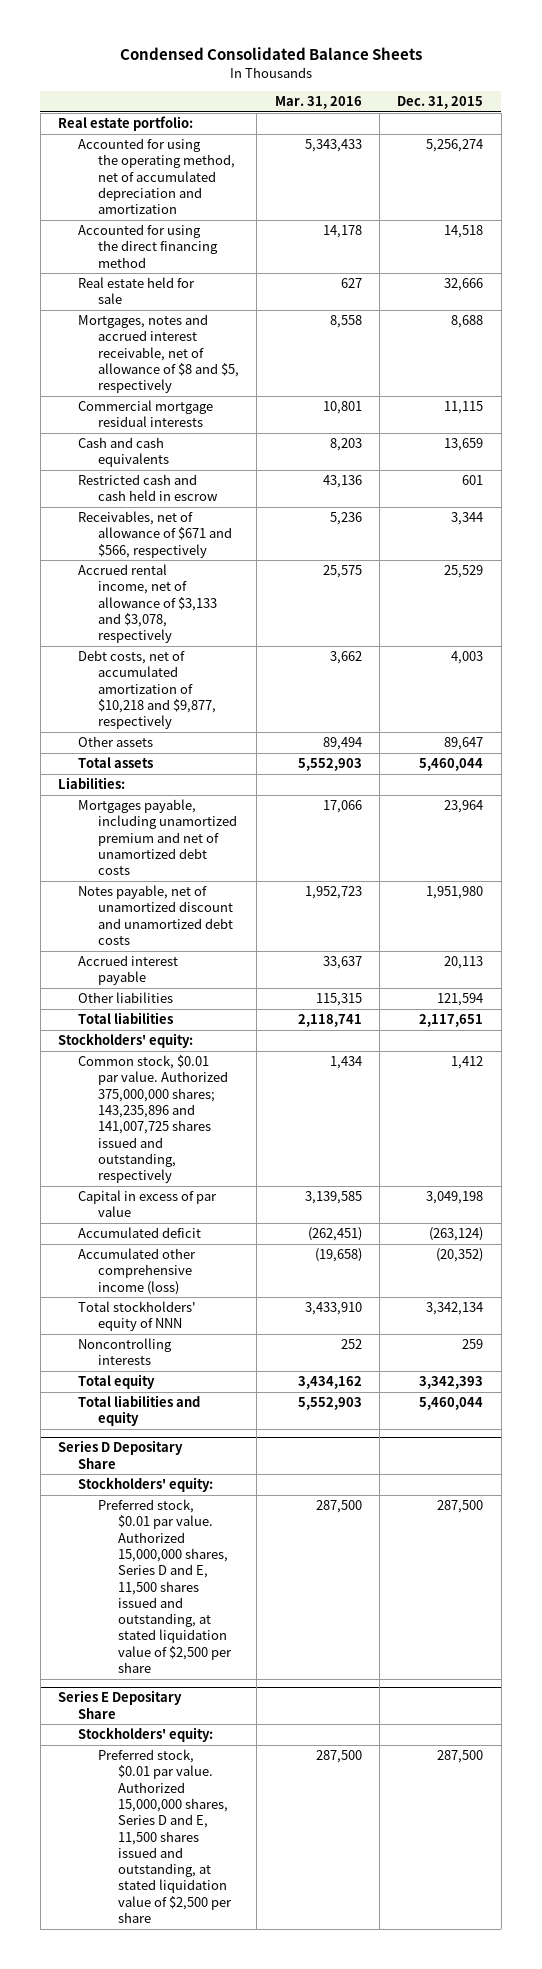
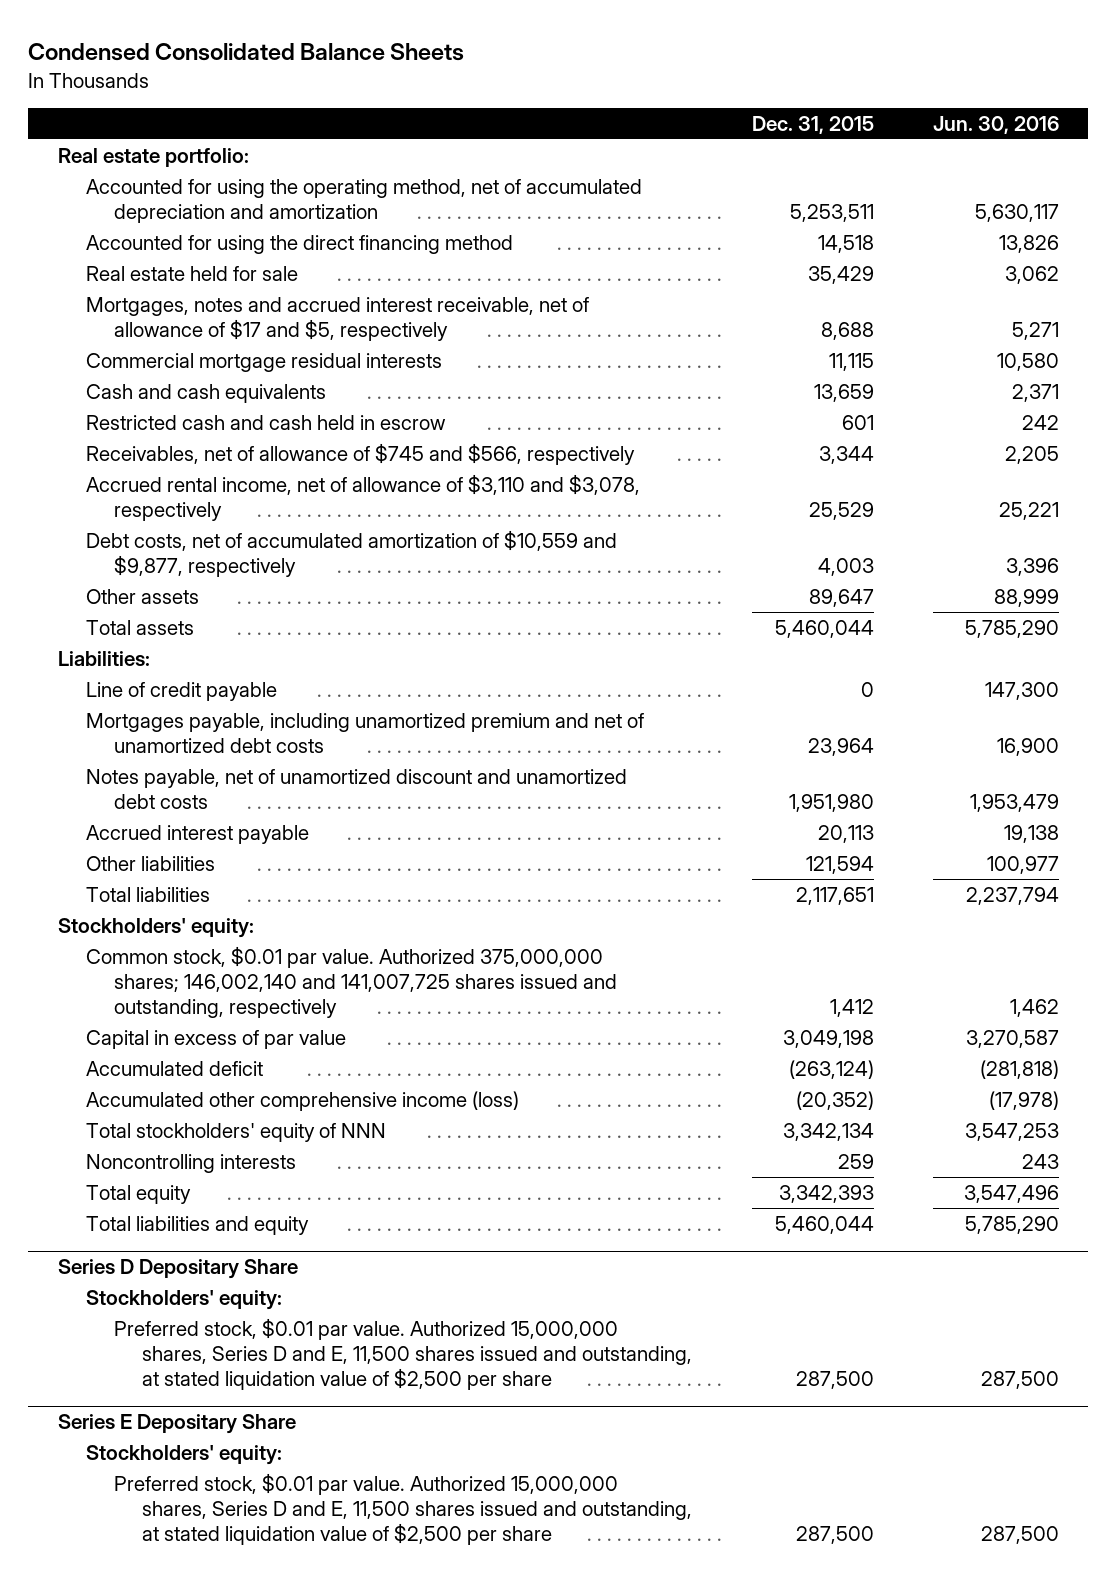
- | Mar. 31, 2016 | Dec. 31, 2015
+ | Dec. 31, 2015 | Jun. 30, 2016
- Accounted for using the operating method, net of accumulated depreciation and amortization | 5,343,433 | 5,256,274
+ Accounted for using the operating method, net of accumulated depreciation and amortization | 5,253,511 | 5,630,117
- Real estate held for sale | 627 | 32,666
- Mortgages, notes and accrued interest receivable, net of allowance of $8 and $5, respectively | 8,558 | 8,688
+ Real estate held for sale | 35,429 | 3,062
+ Mortgages, notes and accrued interest receivable, net of allowance of $17 and $5, respectively | 8,688 | 5,271
- Receivables, net of allowance of $671 and $566, respectively | 5,236 | 3,344
- Accrued rental income, net of allowance of $3,133 and $3,078, respectively | 25,575 | 25,529
- Debt costs, net of accumulated amortization of $10,218 and $9,877, respectively | 3,662 | 4,003
+ Receivables, net of allowance of $745 and $566, respectively | 3,344 | 2,205
+ Accrued rental income, net of allowance of $3,110 and $3,078, respectively | 25,529 | 25,221
+ Debt costs, net of accumulated amortization of $10,559 and $9,877, respectively | 4,003 | 3,396
+ Line of credit payable | 0 | 147,300
- Common stock, $0.01 par value. Authorized 375,000,000 shares; 143,235,896 and 141,007,725 shares issued and outstanding, respectively | 1,434 | 1,412
+ Common stock, $0.01 par value. Authorized 375,000,000 shares; 146,002,140 and 141,007,725 shares issued and outstanding, respectively | 1,412 | 1,462

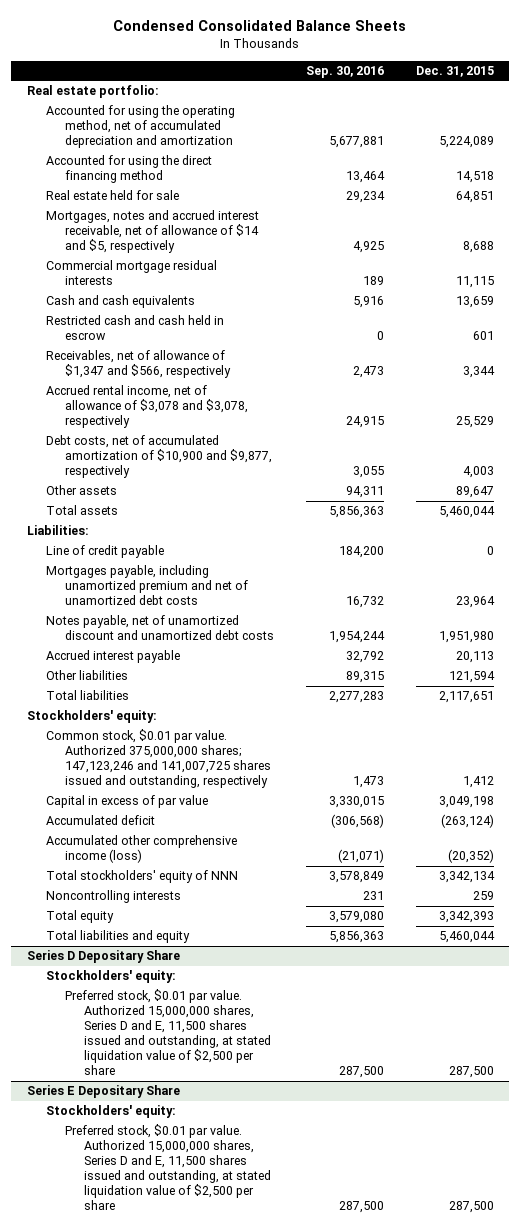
- | Dec. 31, 2015 | Jun. 30, 2016
+ | Sep. 30, 2016 | Dec. 31, 2015
- Accounted for using the operating method, net of accumulated depreciation and amortization | 5,253,511 | 5,630,117
+ Accounted for using the operating method, net of accumulated depreciation and amortization | 5,677,881 | 5,224,089
- Real estate held for sale | 35,429 | 3,062
- Mortgages, notes and accrued interest receivable, net of allowance of $17 and $5, respectively | 8,688 | 5,271
+ Real estate held for sale | 29,234 | 64,851
+ Mortgages, notes and accrued interest receivable, net of allowance of $14 and $5, respectively | 4,925 | 8,688
- Receivables, net of allowance of $745 and $566, respectively | 3,344 | 2,205
- Accrued rental income, net of allowance of $3,110 and $3,078, respectively | 25,529 | 25,221
- Debt costs, net of accumulated amortization of $10,559 and $9,877, respectively | 4,003 | 3,396
+ Receivables, net of allowance of $1,347 and $566, respectively | 2,473 | 3,344
+ Accrued rental income, net of allowance of $3,078 and $3,078, respectively | 24,915 | 25,529
+ Debt costs, net of accumulated amortization of $10,900 and $9,877, respectively | 3,055 | 4,003
- Common stock, $0.01 par value. Authorized 375,000,000 shares; 146,002,140 and 141,007,725 shares issued and outstanding, respectively | 1,412 | 1,462
+ Common stock, $0.01 par value. Authorized 375,000,000 shares; 147,123,246 and 141,007,725 shares issued and outstanding, respectively | 1,473 | 1,412

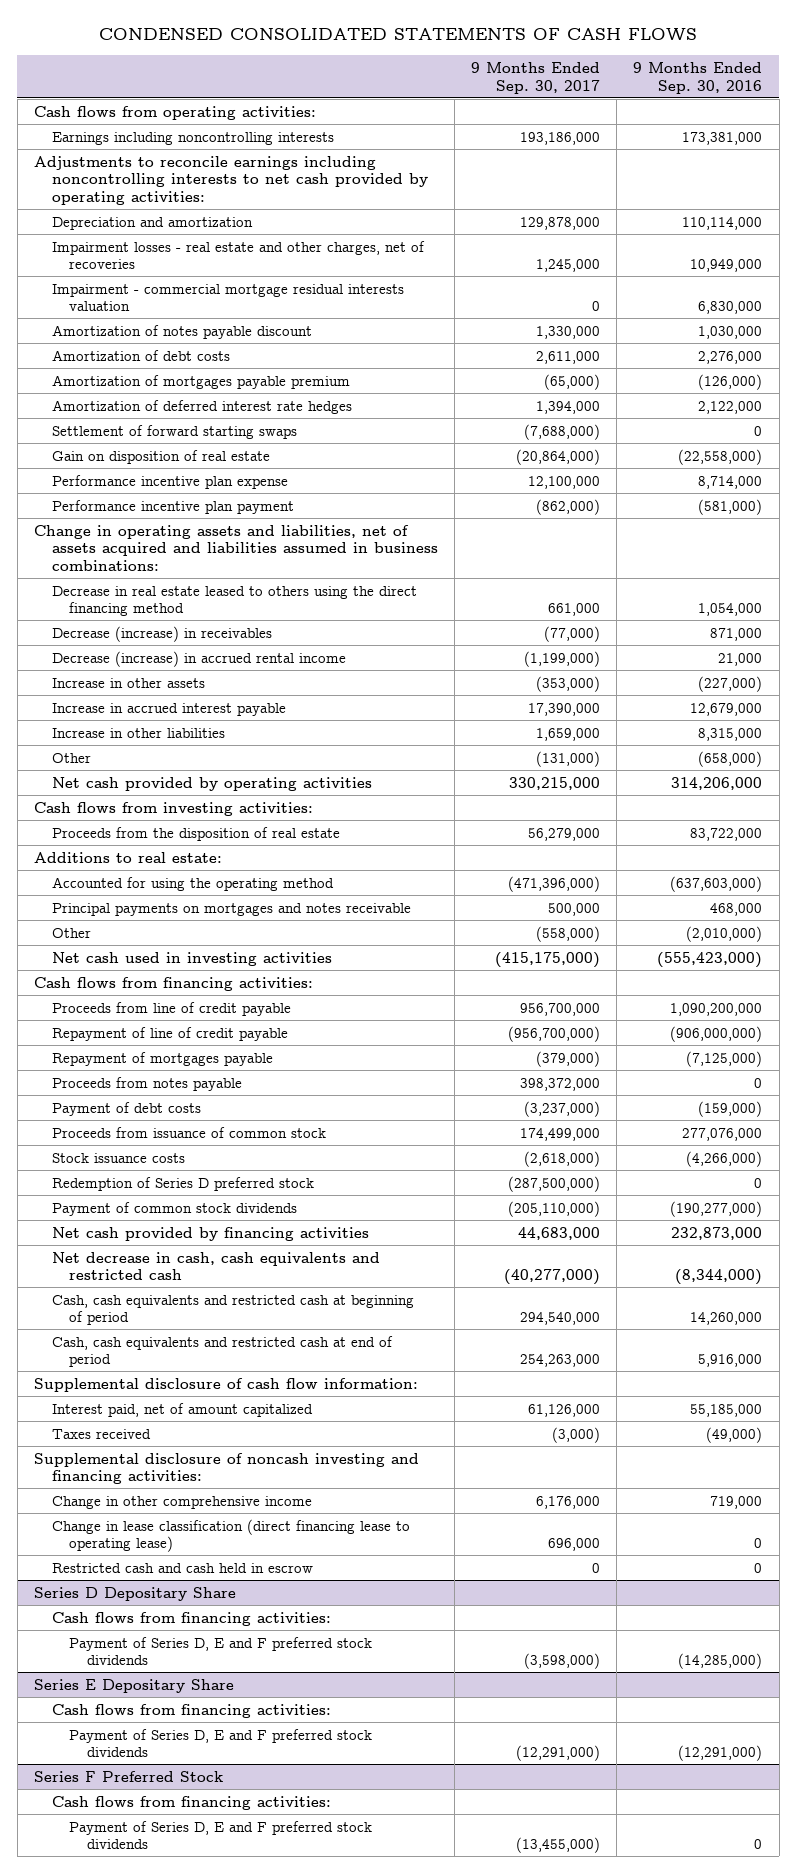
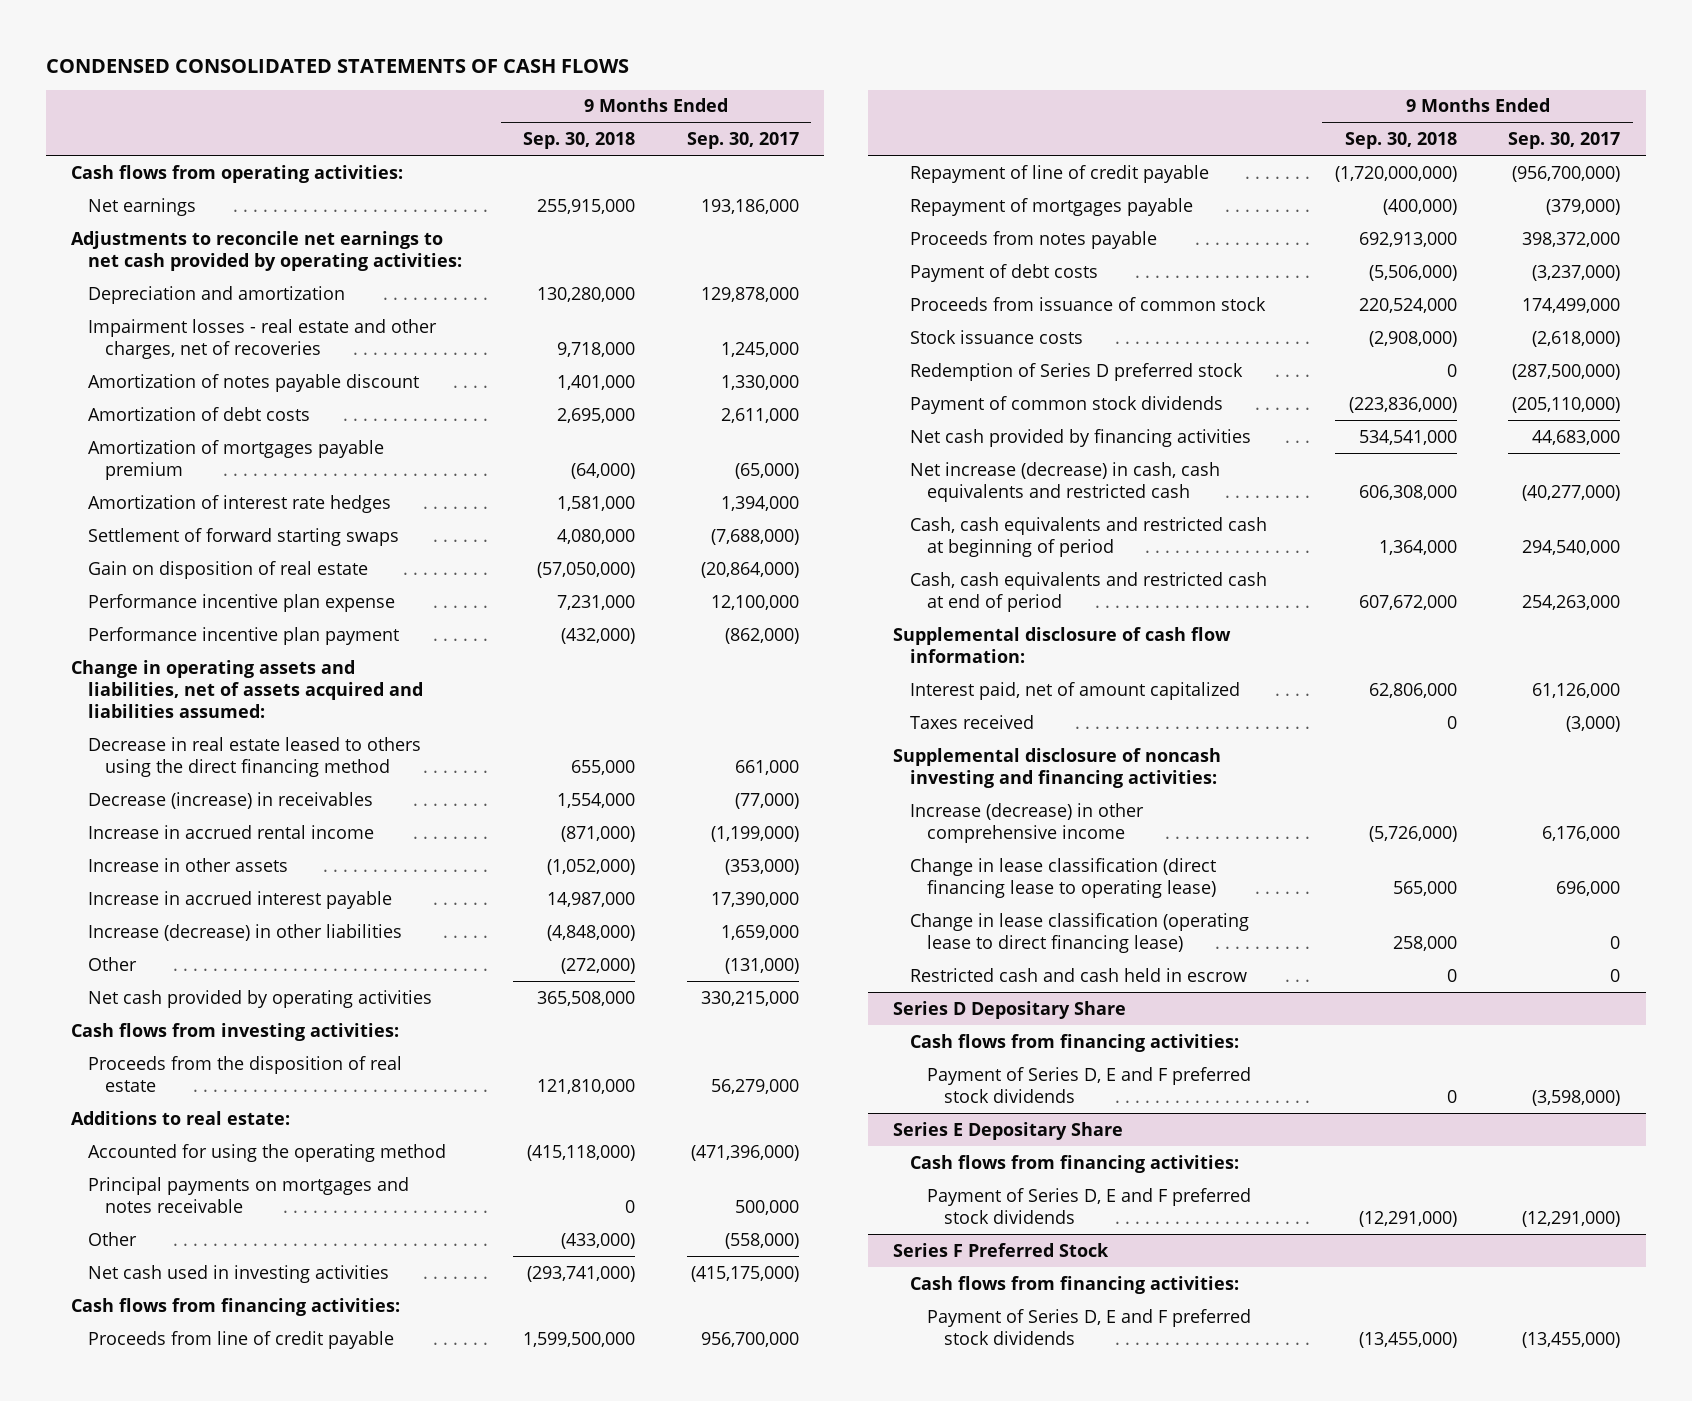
- | 9 Months Ended Sep. 30, 2017 | 9 Months Ended Sep. 30, 2016
+ | 9 Months Ended Sep. 30, 2018 | 9 Months Ended Sep. 30, 2017
- Earnings including noncontrolling interests | 193,186,000 | 173,381,000
- Adjustments to reconcile earnings including noncontrolling interests to net cash provided by operating activities:
+ Net earnings | 255,915,000 | 193,186,000
+ Adjustments to reconcile net earnings to net cash provided by operating activities:
- Impairment - commercial mortgage residual interests valuation | 0 | 6,830,000
- Amortization of deferred interest rate hedges | 1,394,000 | 2,122,000
+ Amortization of interest rate hedges | 1,581,000 | 1,394,000
- Change in operating assets and liabilities, net of assets acquired and liabilities assumed in business combinations:
+ Change in operating assets and liabilities, net of assets acquired and liabilities assumed:
- Decrease (increase) in accrued rental income | (1,199,000) | 21,000
+ Increase in accrued rental income | (871,000) | (1,199,000)
- Increase in other liabilities | 1,659,000 | 8,315,000
+ Increase (decrease) in other liabilities | (4,848,000) | 1,659,000
- Net decrease in cash, cash equivalents and restricted cash | (40,277,000) | (8,344,000)
+ Net increase (decrease) in cash, cash equivalents and restricted cash | 606,308,000 | (40,277,000)
- Change in other comprehensive income | 6,176,000 | 719,000
+ Increase (decrease) in other comprehensive income | (5,726,000) | 6,176,000
+ Change in lease classification (operating lease to direct financing lease) | 258,000 | 0

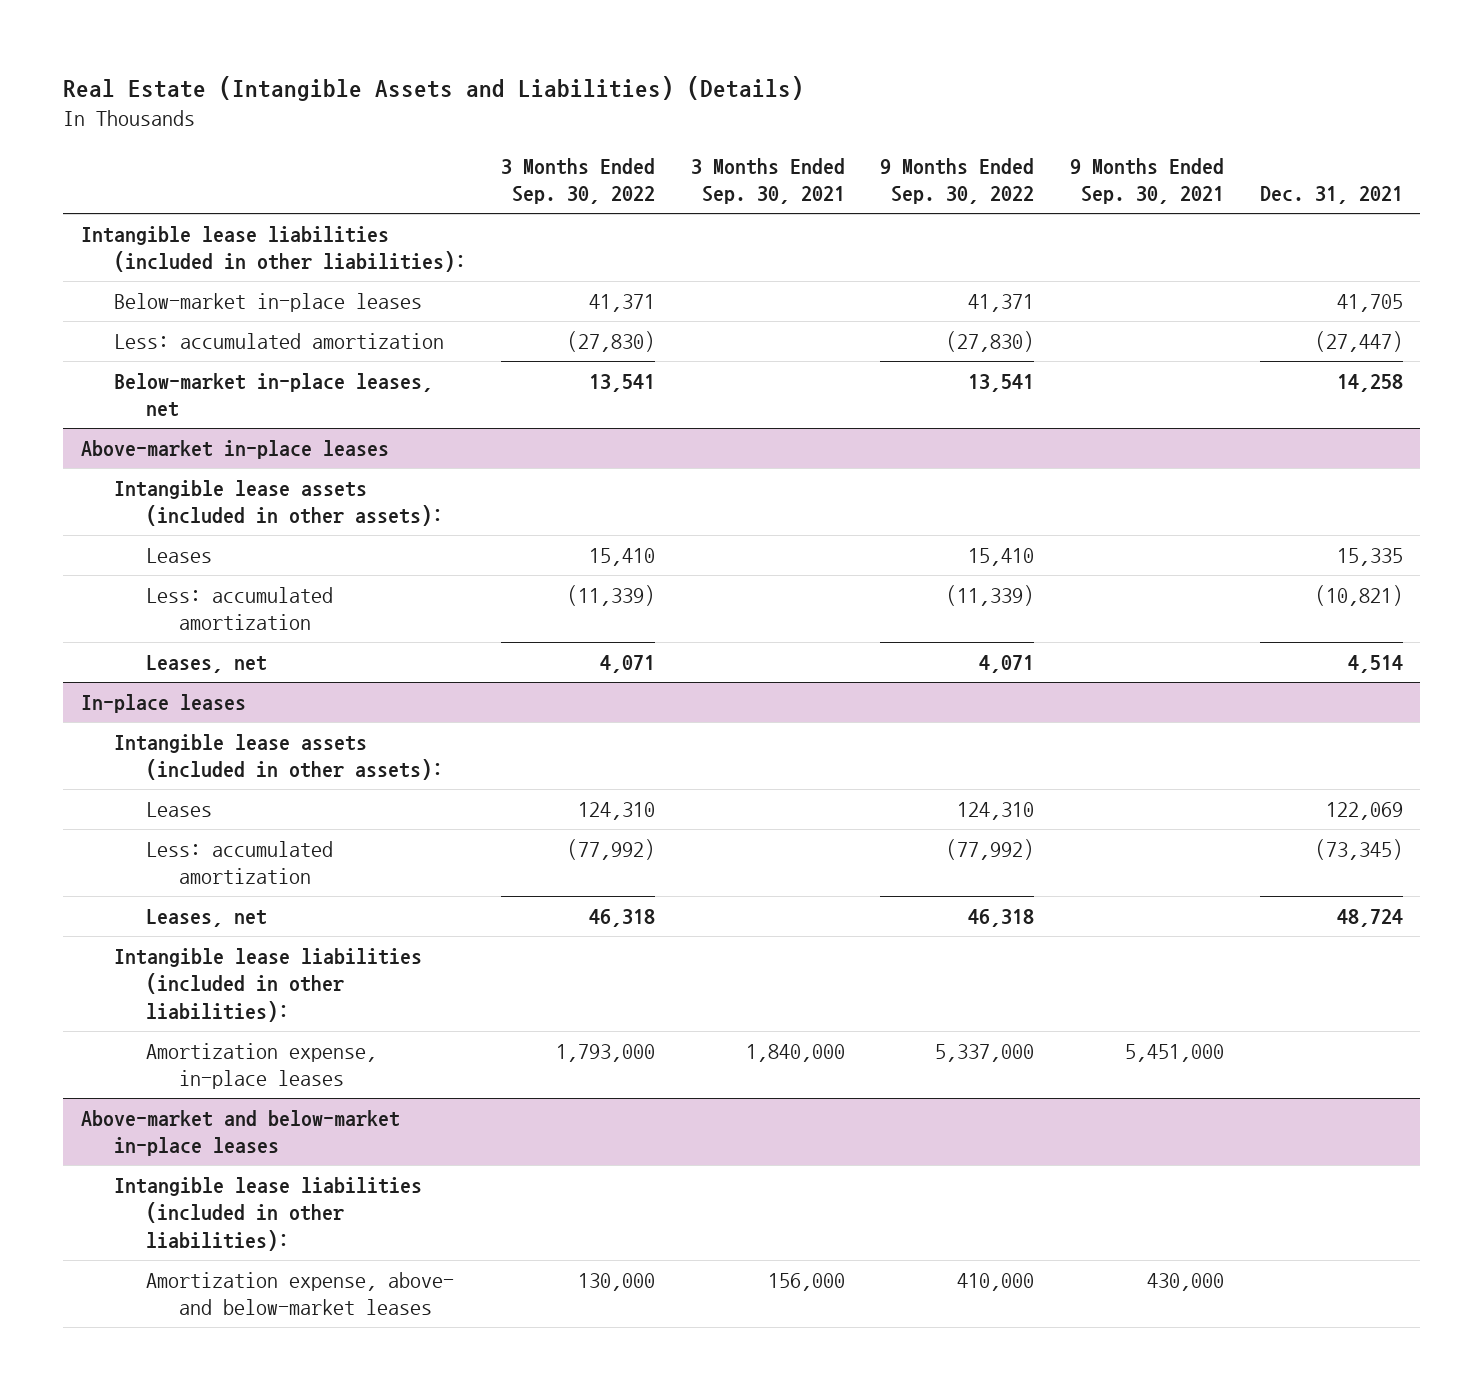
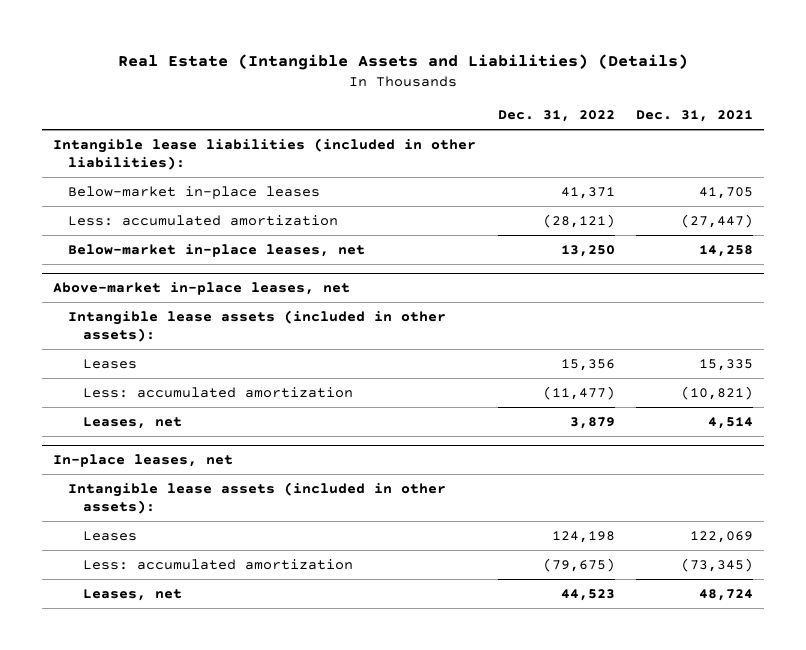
- | 3 Months Ended Sep. 30, 2022 | 3 Months Ended Sep. 30, 2021 | 9 Months Ended Sep. 30, 2022 | 9 Months Ended Sep. 30, 2021 | Dec. 31, 2021
+ | Dec. 31, 2022 | Dec. 31, 2021
- Above-market in-place leases
+ Above-market in-place leases, net
- In-place leases
+ In-place leases, net
- Intangible lease liabilities (included in other liabilities):
- Amortization expense, in-place leases | 1,793,000 | 1,840,000 | 5,337,000 | 5,451,000 |
- Above-market and below-market in-place leases
- Intangible lease liabilities (included in other liabilities):
- Amortization expense, above- and below-market leases | 130,000 | 156,000 | 410,000 | 430,000 |

